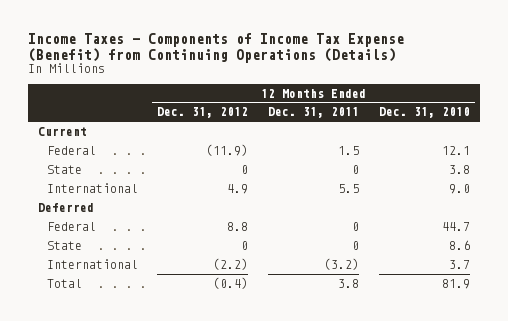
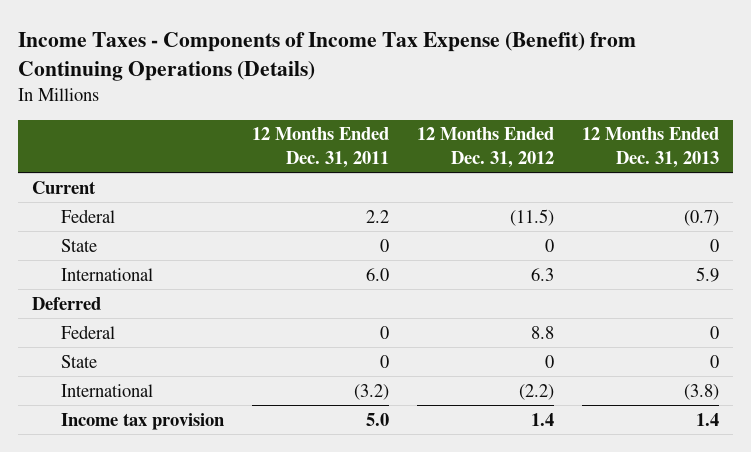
- | 12 Months Ended Dec. 31, 2012 | 12 Months Ended Dec. 31, 2011 | 12 Months Ended Dec. 31, 2010
+ | 12 Months Ended Dec. 31, 2011 | 12 Months Ended Dec. 31, 2012 | 12 Months Ended Dec. 31, 2013
- Federal | (11.9) | 1.5 | 12.1
+ Federal | 2.2 | (11.5) | (0.7)
- International | 4.9 | 5.5 | 9.0
+ International | 6.0 | 6.3 | 5.9
- Total | (0.4) | 3.8 | 81.9
+ Income tax provision | 5.0 | 1.4 | 1.4

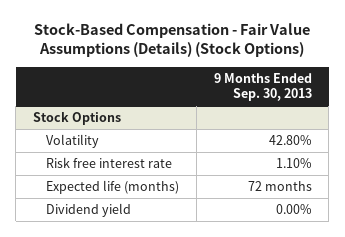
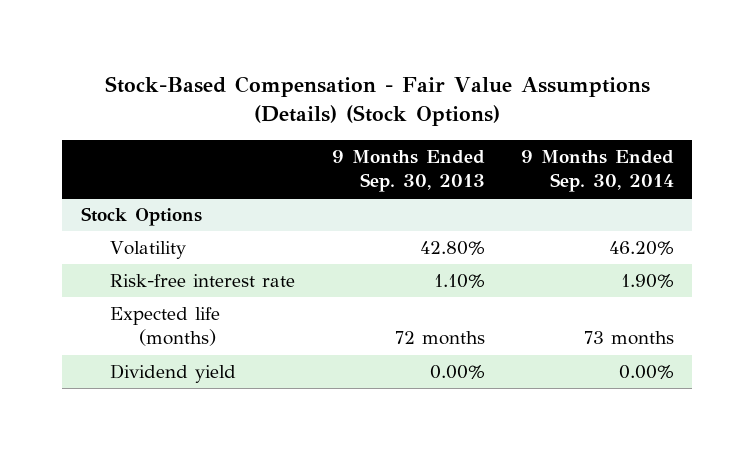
- | 9 Months Ended Sep. 30, 2013
+ | 9 Months Ended Sep. 30, 2013 | 9 Months Ended Sep. 30, 2014
@ Stock Options
- Risk free interest rate | 1.10%
+ Risk-free interest rate | 1.10% | 1.90%

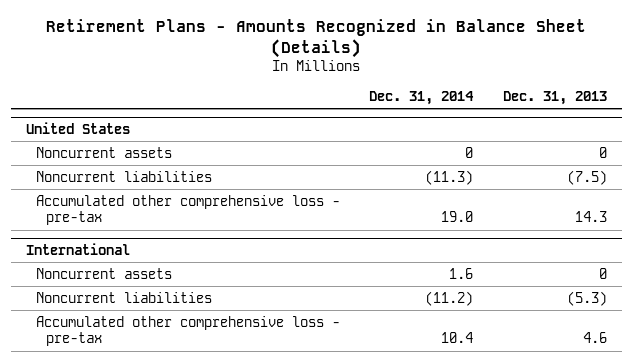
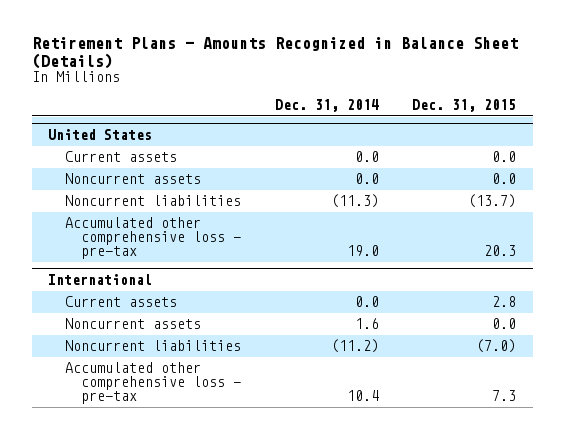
- | Dec. 31, 2014 | Dec. 31, 2013
+ | Dec. 31, 2014 | Dec. 31, 2015
@ United States
- Noncurrent assets | 0 | 0
+ Current assets | 0.0 | 0.0
+ Noncurrent assets | 0.0 | 0.0
@ International
+ Current assets | 0.0 | 2.8

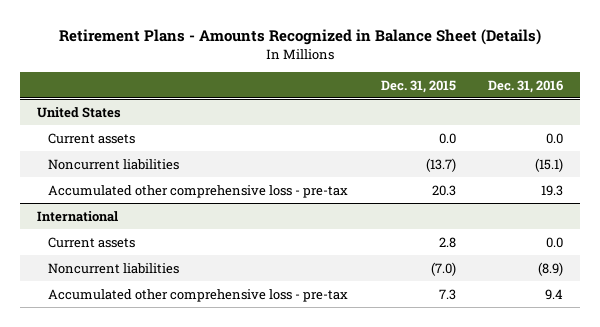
- | Dec. 31, 2014 | Dec. 31, 2015
+ | Dec. 31, 2015 | Dec. 31, 2016
@ United States
- Noncurrent assets | 0.0 | 0.0
@ International
- Noncurrent assets | 1.6 | 0.0

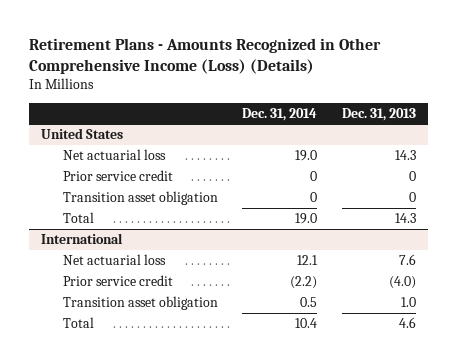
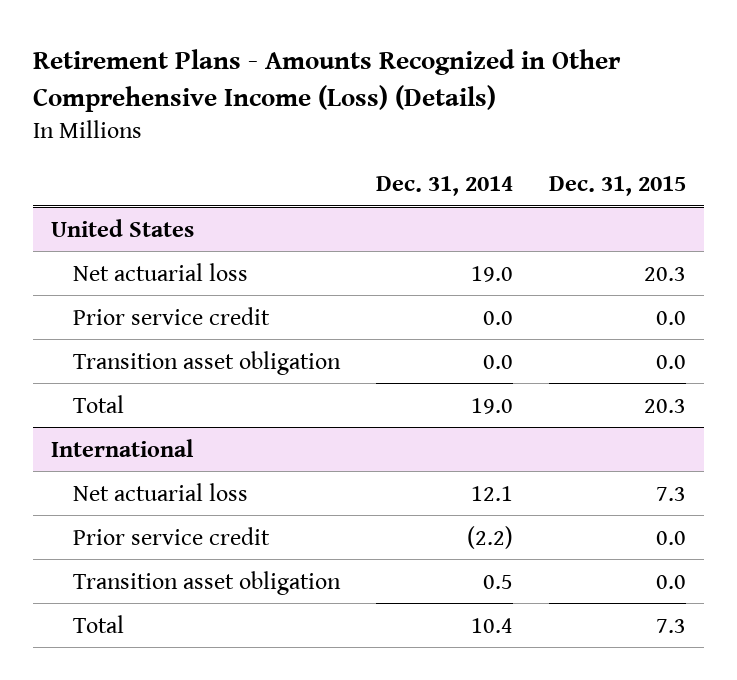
- | Dec. 31, 2014 | Dec. 31, 2013
+ | Dec. 31, 2014 | Dec. 31, 2015
@ United States
- Prior service credit | 0 | 0
- Transition asset obligation | 0 | 0
+ Prior service credit | 0.0 | 0.0
+ Transition asset obligation | 0.0 | 0.0

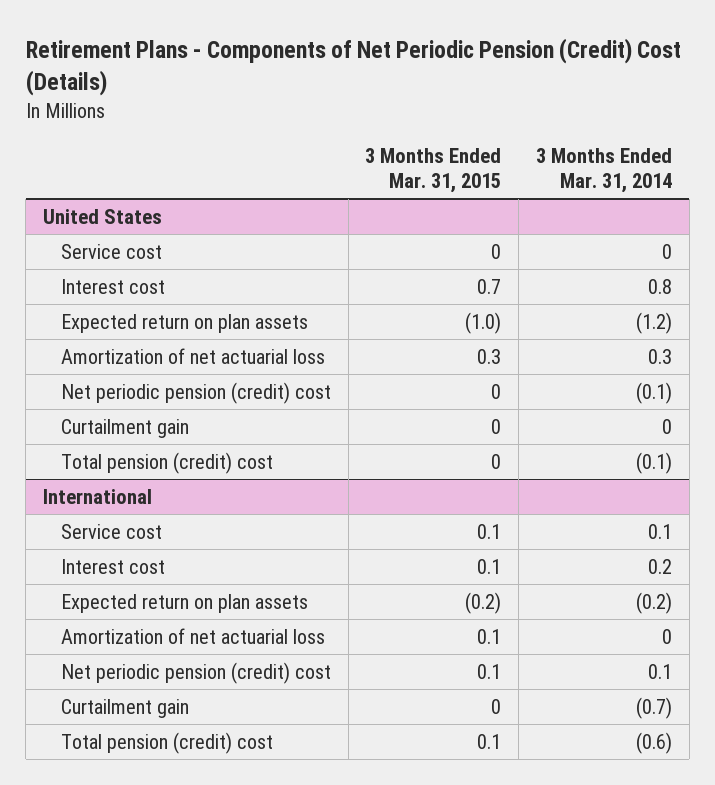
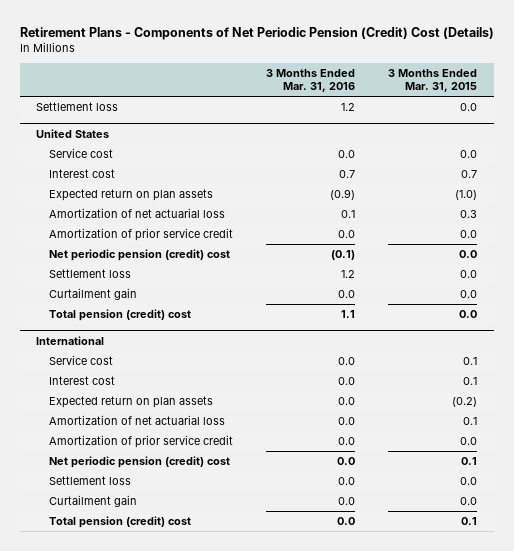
- | 3 Months Ended Mar. 31, 2015 | 3 Months Ended Mar. 31, 2014
+ | 3 Months Ended Mar. 31, 2016 | 3 Months Ended Mar. 31, 2015
+ Settlement loss | 1.2 | 0.0
@ United States
- Service cost | 0 | 0
+ Service cost | 0.0 | 0.0
- Net periodic pension (credit) cost | 0 | (0.1)
- Curtailment gain | 0 | 0
- Total pension (credit) cost | 0 | (0.1)
+ Amortization of prior service credit | 0.0 | 0.0
+ Net periodic pension (credit) cost | (0.1) | 0.0
+ Settlement loss | 1.2 | 0.0
+ Curtailment gain | 0.0 | 0.0
+ Total pension (credit) cost | 1.1 | 0.0
@ International
+ Amortization of prior service credit | 0.0 | 0.0
- Curtailment gain | 0 | (0.7)
+ Settlement loss | 0.0 | 0.0
+ Curtailment gain | 0.0 | 0.0

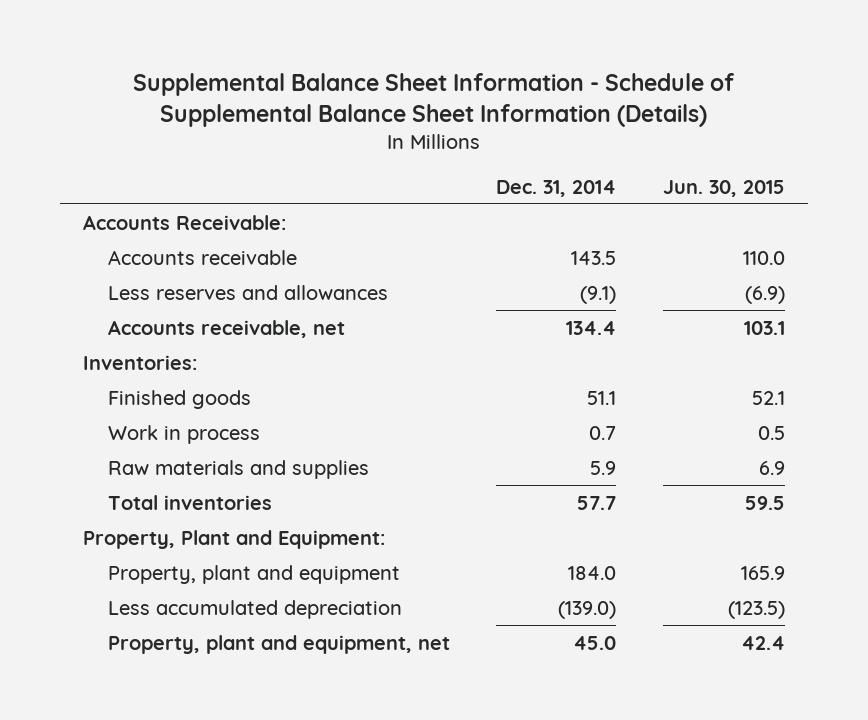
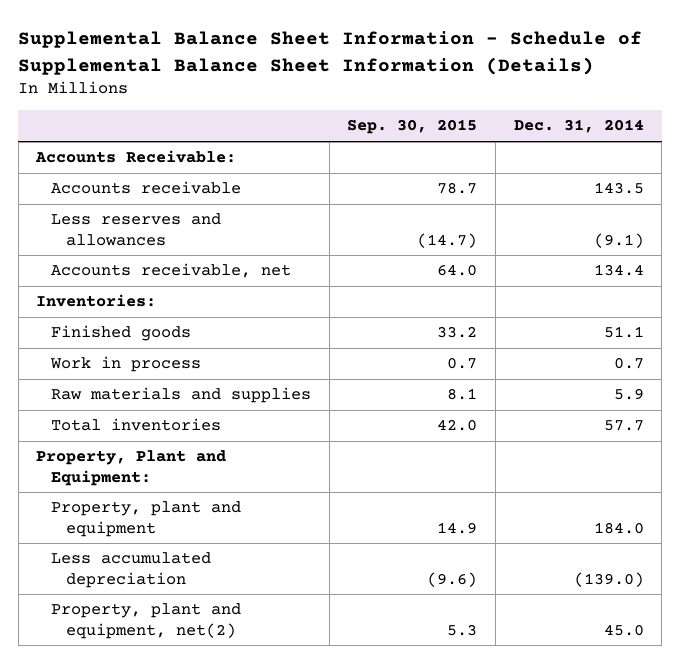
- | Dec. 31, 2014 | Jun. 30, 2015
+ | Sep. 30, 2015 | Dec. 31, 2014
- Property, plant and equipment, net | 45.0 | 42.4
+ Property, plant and equipment, net(2) | 5.3 | 45.0

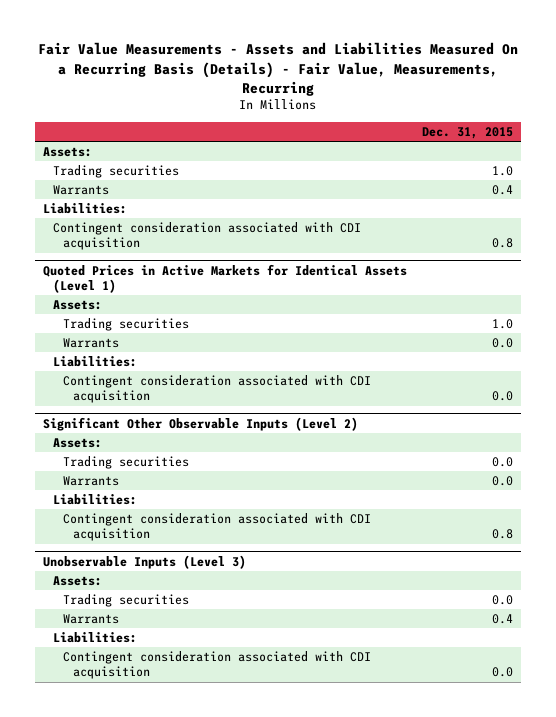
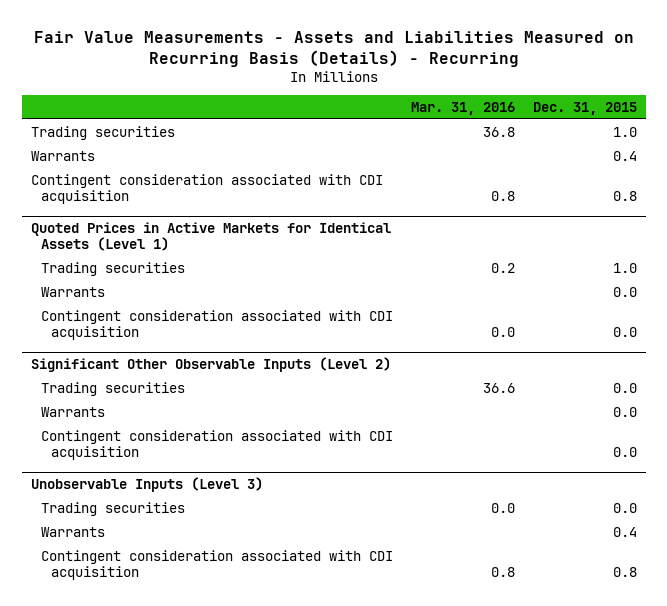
- Fair Value Measurements - Assets and Liabilities Measured On a Recurring Basis (Details) - Fair Value, Measurements, Recurring
+ Fair Value Measurements - Assets and Liabilities Measured on Recurring Basis (Details) - Recurring
- | Dec. 31, 2015
+ | Mar. 31, 2016 | Dec. 31, 2015
- Assets:
- Liabilities:
@ Quoted Prices in Active Markets for Identical Assets (Level 1)
- Assets:
- Liabilities:
@ Significant Other Observable Inputs (Level 2)
- Assets:
- Liabilities:
- Contingent consideration associated with CDI acquisition | 0.8
+ Contingent consideration associated with CDI acquisition | | 0.0
@ Unobservable Inputs (Level 3)
- Assets:
- Liabilities:
- Contingent consideration associated with CDI acquisition | 0.0
+ Contingent consideration associated with CDI acquisition | 0.8 | 0.8

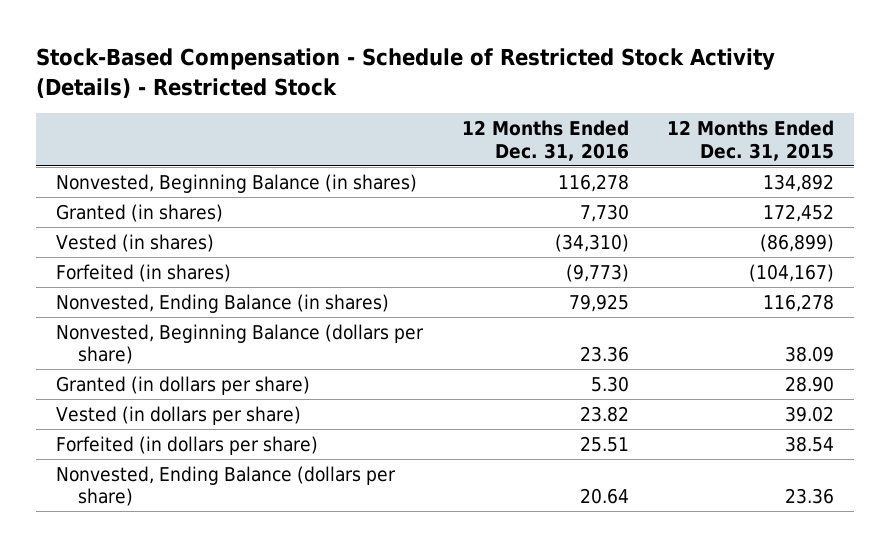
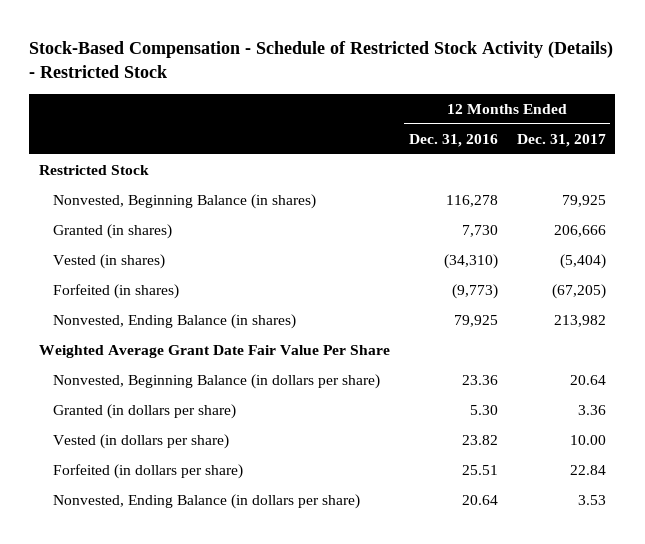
- | 12 Months Ended Dec. 31, 2016 | 12 Months Ended Dec. 31, 2015
+ | 12 Months Ended Dec. 31, 2016 | 12 Months Ended Dec. 31, 2017
+ Restricted Stock
- Nonvested, Beginning Balance (dollars per share) | 23.36 | 38.09
+ Weighted Average Grant Date Fair Value Per Share
+ Nonvested, Beginning Balance (in dollars per share) | 23.36 | 20.64
- Nonvested, Ending Balance (dollars per share) | 20.64 | 23.36
+ Nonvested, Ending Balance (in dollars per share) | 20.64 | 3.53

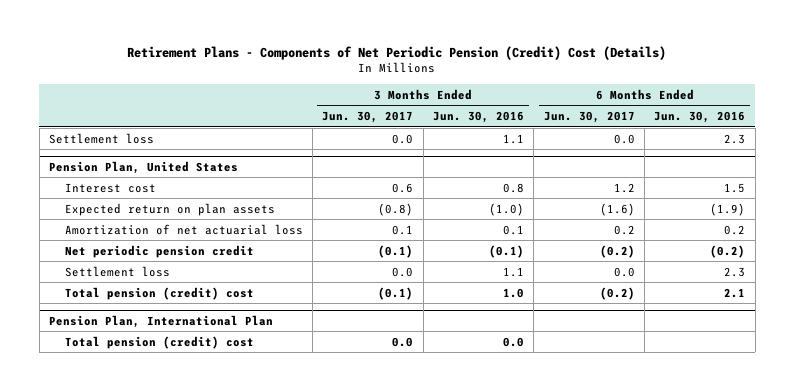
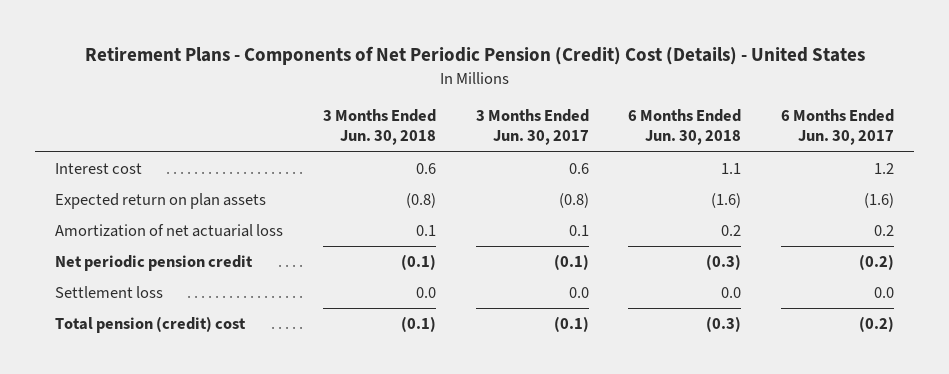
- Retirement Plans - Components of Net Periodic Pension (Credit) Cost (Details)
+ Retirement Plans - Components of Net Periodic Pension (Credit) Cost (Details) - United States
- | 3 Months Ended Jun. 30, 2017 | 3 Months Ended Jun. 30, 2016 | 6 Months Ended Jun. 30, 2017 | 6 Months Ended Jun. 30, 2016
+ | 3 Months Ended Jun. 30, 2018 | 3 Months Ended Jun. 30, 2017 | 6 Months Ended Jun. 30, 2018 | 6 Months Ended Jun. 30, 2017
- Settlement loss | 0.0 | 1.1 | 0.0 | 2.3
- Pension Plan, United States
- Pension Plan, International Plan
- Total pension (credit) cost | 0.0 | 0.0 | |

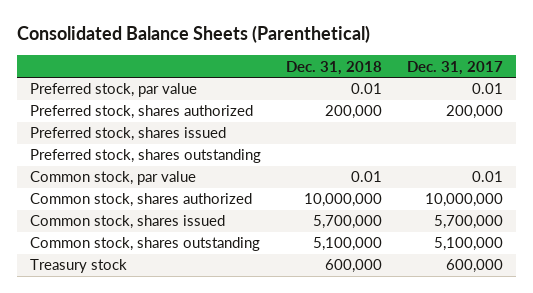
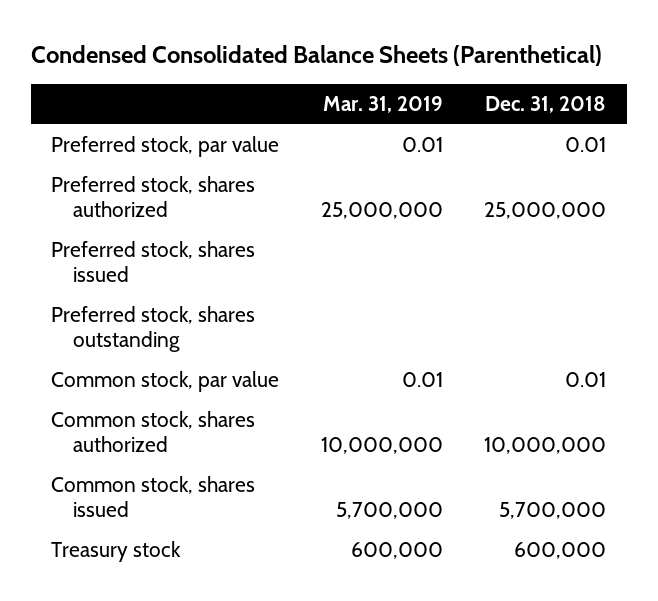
- Consolidated Balance Sheets (Parenthetical)
+ Condensed Consolidated Balance Sheets (Parenthetical)
- | Dec. 31, 2018 | Dec. 31, 2017
+ | Mar. 31, 2019 | Dec. 31, 2018
- Preferred stock, shares authorized | 200,000 | 200,000
+ Preferred stock, shares authorized | 25,000,000 | 25,000,000
- Common stock, shares outstanding | 5,100,000 | 5,100,000

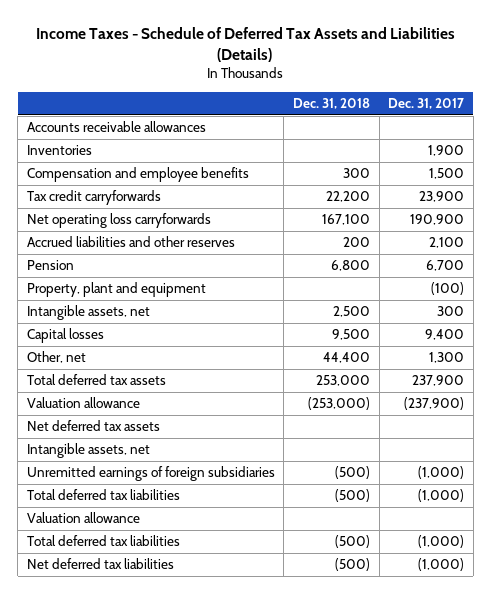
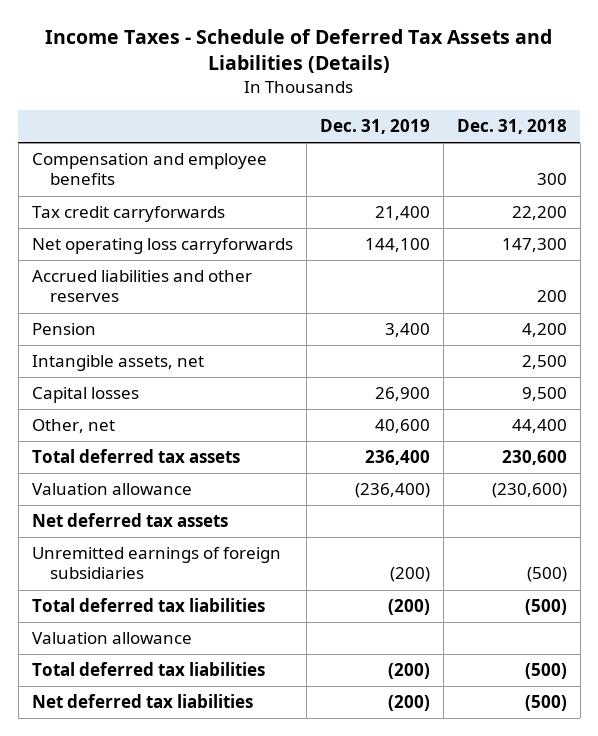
- | Dec. 31, 2018 | Dec. 31, 2017
+ | Dec. 31, 2019 | Dec. 31, 2018
- Accounts receivable allowances
- Inventories | | 1,900
- Net operating loss carryforwards | 167,100 | 190,900
+ Net operating loss carryforwards | 144,100 | 147,300
- Pension | 6,800 | 6,700
- Property, plant and equipment | | (100)
+ Pension | 3,400 | 4,200
- Total deferred tax assets | 253,000 | 237,900
- Valuation allowance | (253,000) | (237,900)
+ Total deferred tax assets | 236,400 | 230,600
+ Valuation allowance | (236,400) | (230,600)
- Intangible assets, net

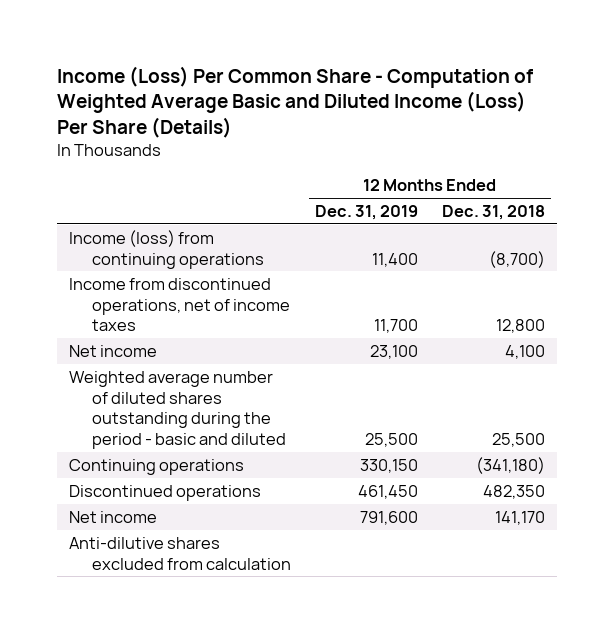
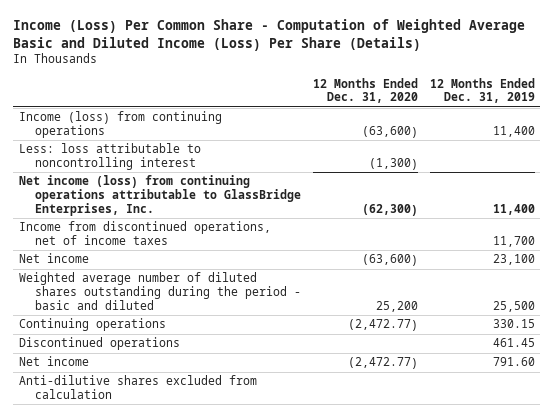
- | 12 Months Ended Dec. 31, 2019 | 12 Months Ended Dec. 31, 2018
+ | 12 Months Ended Dec. 31, 2020 | 12 Months Ended Dec. 31, 2019
+ Less: loss attributable to noncontrolling interest | (1,300) |
+ Net income (loss) from continuing operations attributable to GlassBridge Enterprises, Inc. | (62,300) | 11,400
- Continuing operations | 330,150 | (341,180)
- Discontinued operations | 461,450 | 482,350
- Net income | 791,600 | 141,170
+ Continuing operations | (2,472.77) | 330.15
+ Discontinued operations | | 461.45
+ Net income | (2,472.77) | 791.60

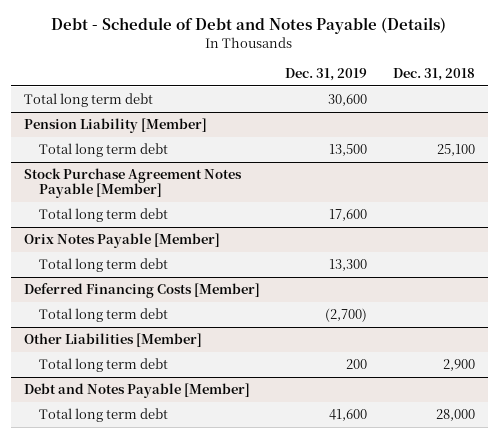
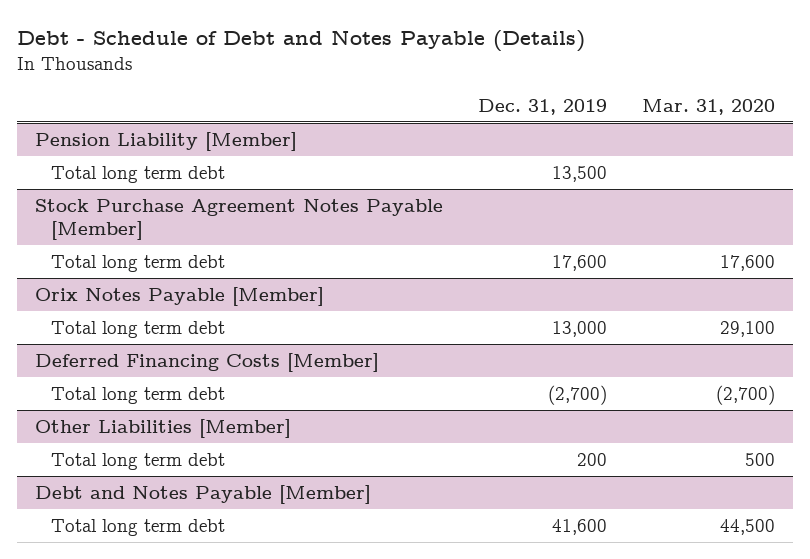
- | Dec. 31, 2019 | Dec. 31, 2018
+ | Dec. 31, 2019 | Mar. 31, 2020
- Total long term debt | 30,600 |
@ Orix Notes Payable [Member]
- Total long term debt | 13,300 |
+ Total long term debt | 13,000 | 29,100

